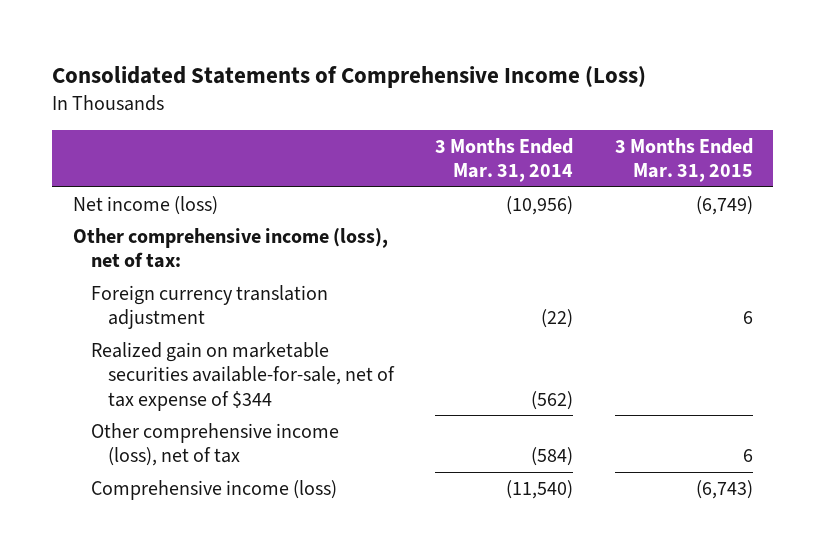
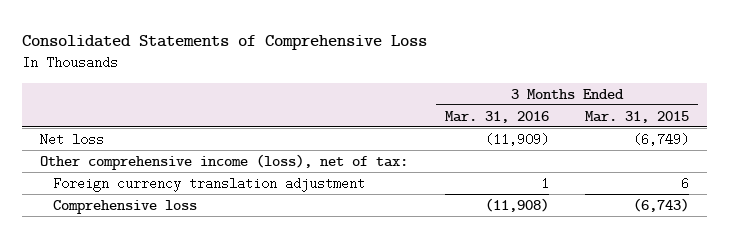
- Consolidated Statements of Comprehensive Income (Loss)
+ Consolidated Statements of Comprehensive Loss
- | 3 Months Ended Mar. 31, 2014 | 3 Months Ended Mar. 31, 2015
+ | 3 Months Ended Mar. 31, 2016 | 3 Months Ended Mar. 31, 2015
- Net income (loss) | (10,956) | (6,749)
+ Net loss | (11,909) | (6,749)
- Realized gain on marketable securities available-for-sale, net of tax expense of $344 | (562) |
- Other comprehensive income (loss), net of tax | (584) | 6
- Comprehensive income (loss) | (11,540) | (6,743)
+ Comprehensive loss | (11,908) | (6,743)

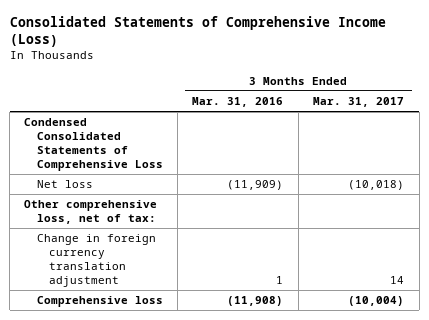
- Consolidated Statements of Comprehensive Loss
+ Consolidated Statements of Comprehensive Income (Loss)
- | 3 Months Ended Mar. 31, 2016 | 3 Months Ended Mar. 31, 2015
+ | 3 Months Ended Mar. 31, 2016 | 3 Months Ended Mar. 31, 2017
+ Condensed Consolidated Statements of Comprehensive Loss
- Other comprehensive income (loss), net of tax:
- Foreign currency translation adjustment | 1 | 6
+ Other comprehensive loss, net of tax:
+ Change in foreign currency translation adjustment | 1 | 14

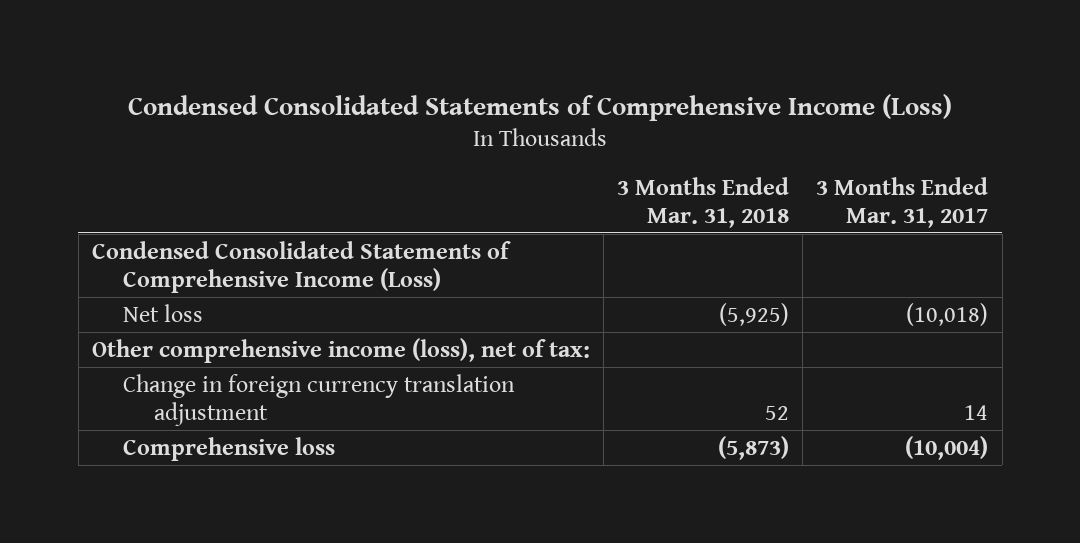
- Consolidated Statements of Comprehensive Income (Loss)
+ Condensed Consolidated Statements of Comprehensive Income (Loss)
- | 3 Months Ended Mar. 31, 2016 | 3 Months Ended Mar. 31, 2017
+ | 3 Months Ended Mar. 31, 2018 | 3 Months Ended Mar. 31, 2017
- Condensed Consolidated Statements of Comprehensive Loss
+ Condensed Consolidated Statements of Comprehensive Income (Loss)
- Other comprehensive loss, net of tax:
+ Other comprehensive income (loss), net of tax:

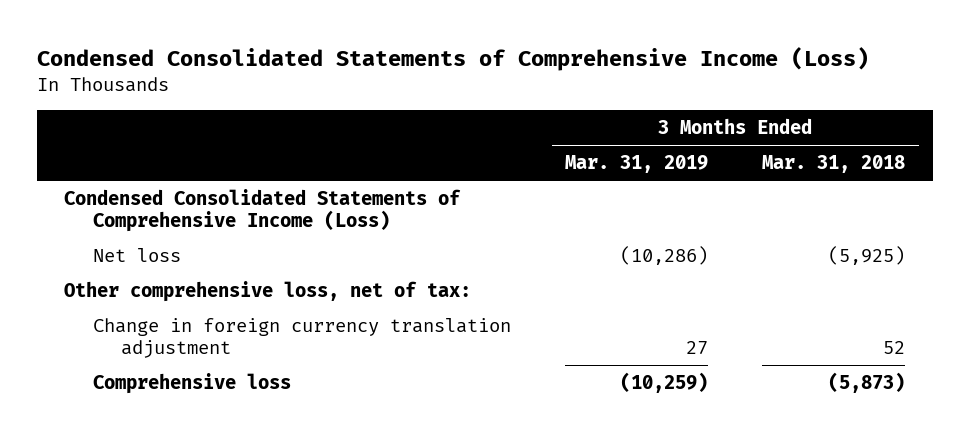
- | 3 Months Ended Mar. 31, 2018 | 3 Months Ended Mar. 31, 2017
+ | 3 Months Ended Mar. 31, 2019 | 3 Months Ended Mar. 31, 2018
- Other comprehensive income (loss), net of tax:
+ Other comprehensive loss, net of tax:

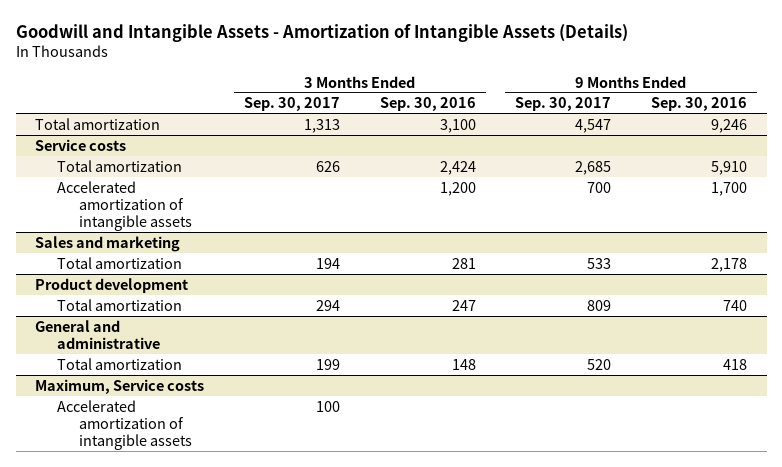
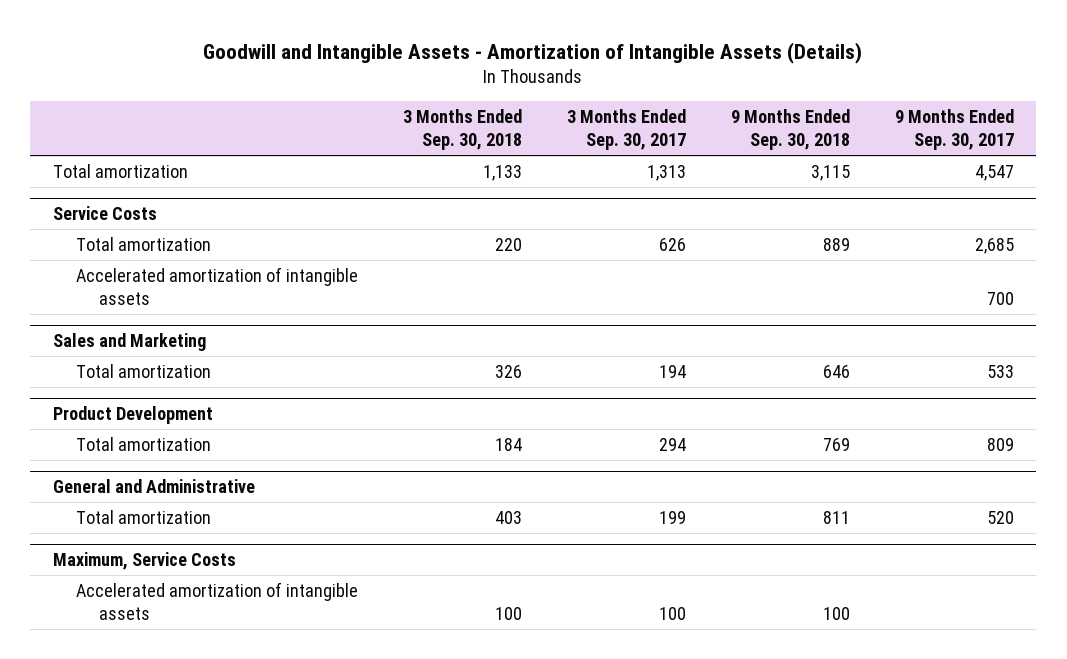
- | 3 Months Ended Sep. 30, 2017 | 3 Months Ended Sep. 30, 2016 | 9 Months Ended Sep. 30, 2017 | 9 Months Ended Sep. 30, 2016
+ | 3 Months Ended Sep. 30, 2018 | 3 Months Ended Sep. 30, 2017 | 9 Months Ended Sep. 30, 2018 | 9 Months Ended Sep. 30, 2017
- Service costs
+ Service Costs
- Sales and marketing
+ Sales and Marketing
- Product development
+ Product Development
- General and administrative
+ General and Administrative
- Maximum, Service costs
+ Maximum, Service Costs

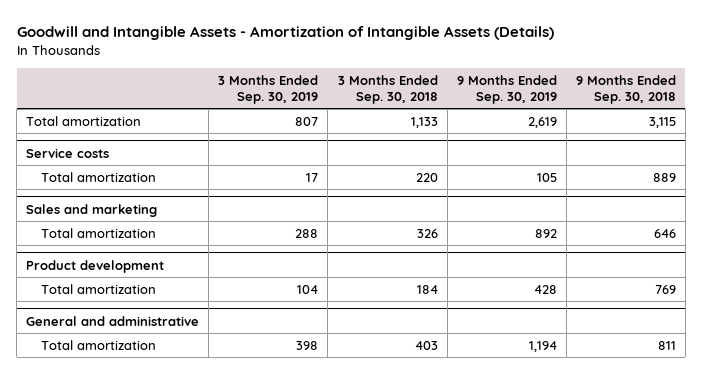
- | 3 Months Ended Sep. 30, 2018 | 3 Months Ended Sep. 30, 2017 | 9 Months Ended Sep. 30, 2018 | 9 Months Ended Sep. 30, 2017
+ | 3 Months Ended Sep. 30, 2019 | 3 Months Ended Sep. 30, 2018 | 9 Months Ended Sep. 30, 2019 | 9 Months Ended Sep. 30, 2018
- Service Costs
+ Service costs
- Accelerated amortization of intangible assets | | | | 700
- Sales and Marketing
+ Sales and marketing
- Product Development
+ Product development
- General and Administrative
+ General and administrative
- Maximum, Service Costs
- Accelerated amortization of intangible assets | 100 | 100 | 100 |

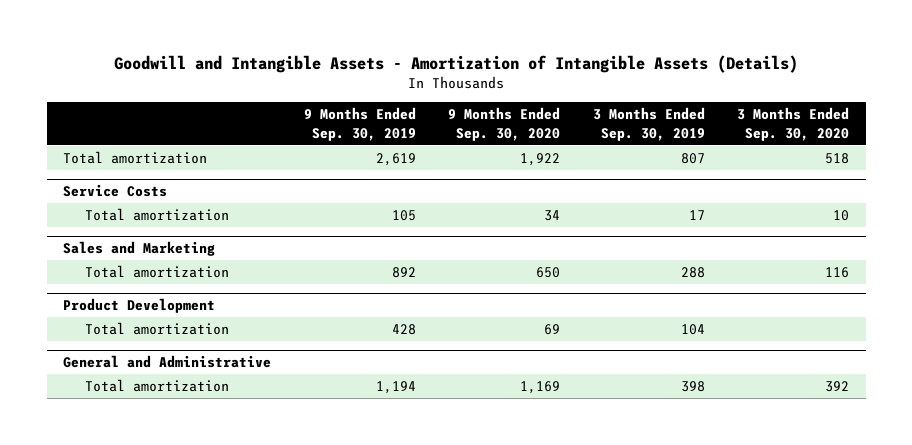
- | 3 Months Ended Sep. 30, 2019 | 3 Months Ended Sep. 30, 2018 | 9 Months Ended Sep. 30, 2019 | 9 Months Ended Sep. 30, 2018
+ | 9 Months Ended Sep. 30, 2019 | 9 Months Ended Sep. 30, 2020 | 3 Months Ended Sep. 30, 2019 | 3 Months Ended Sep. 30, 2020
- Service costs
+ Service Costs
- Sales and marketing
+ Sales and Marketing
- Product development
+ Product Development
- General and administrative
+ General and Administrative

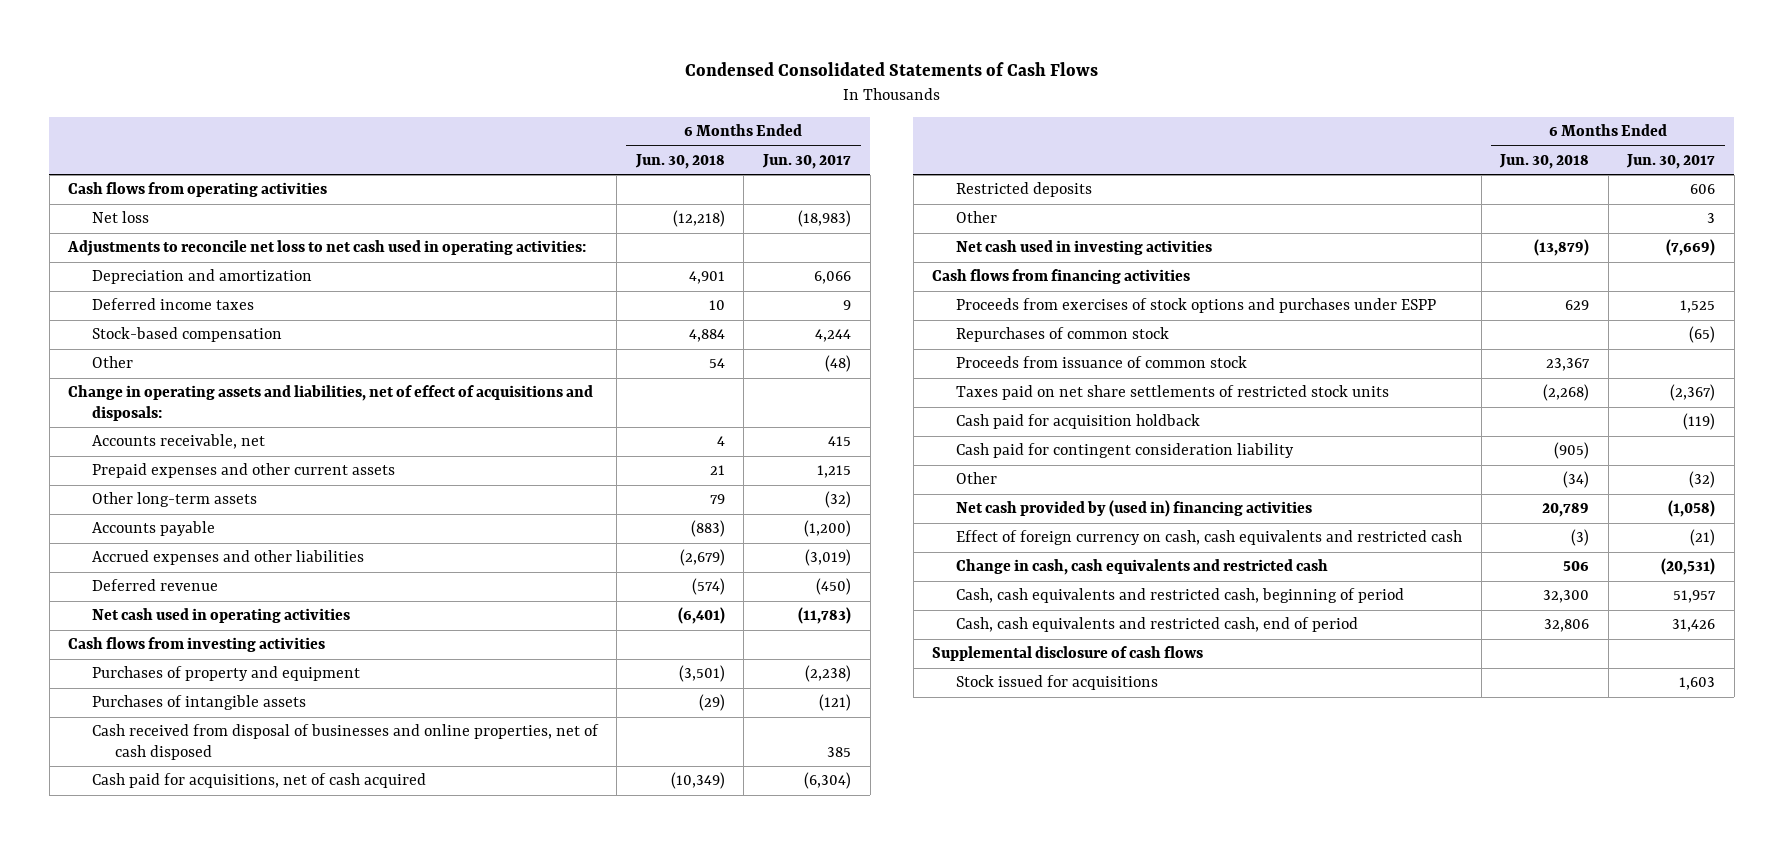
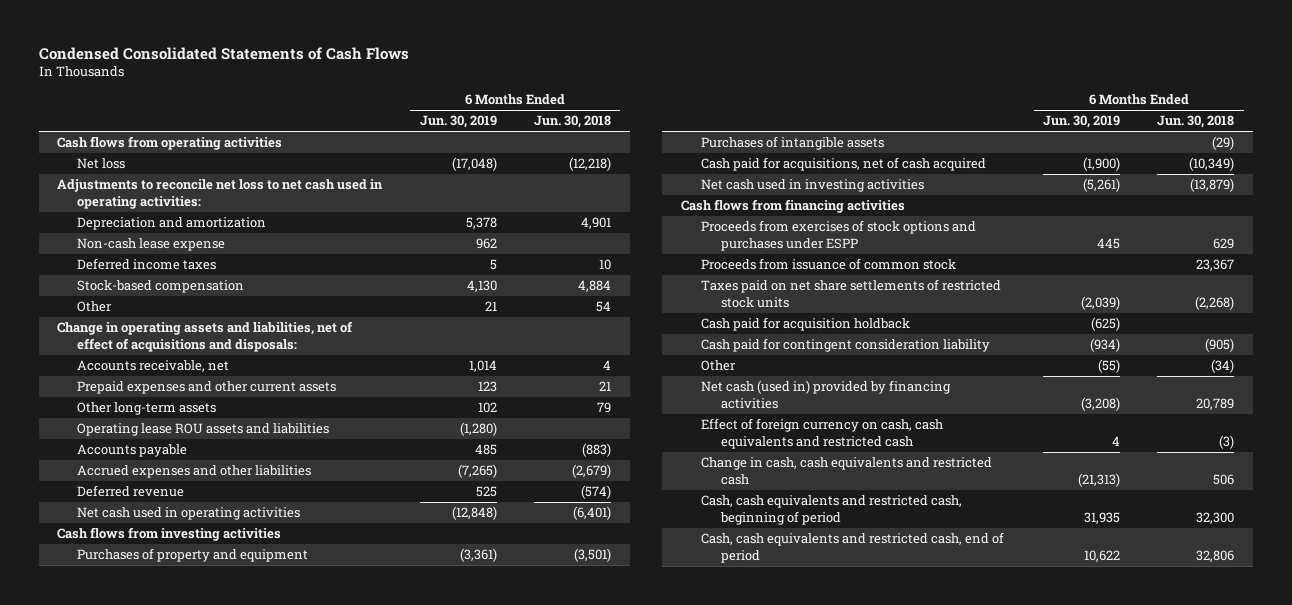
- | 6 Months Ended Jun. 30, 2018 | 6 Months Ended Jun. 30, 2017
+ | 6 Months Ended Jun. 30, 2019 | 6 Months Ended Jun. 30, 2018
+ Non-cash lease expense | 962 |
+ Operating lease ROU assets and liabilities | (1,280) |
- Cash received from disposal of businesses and online properties, net of cash disposed | | 385
- Restricted deposits | | 606
- Other | | 3
- Repurchases of common stock | | (65)
- Net cash provided by (used in) financing activities | 20,789 | (1,058)
+ Net cash (used in) provided by financing activities | (3,208) | 20,789
- Supplemental disclosure of cash flows
- Stock issued for acquisitions | | 1,603

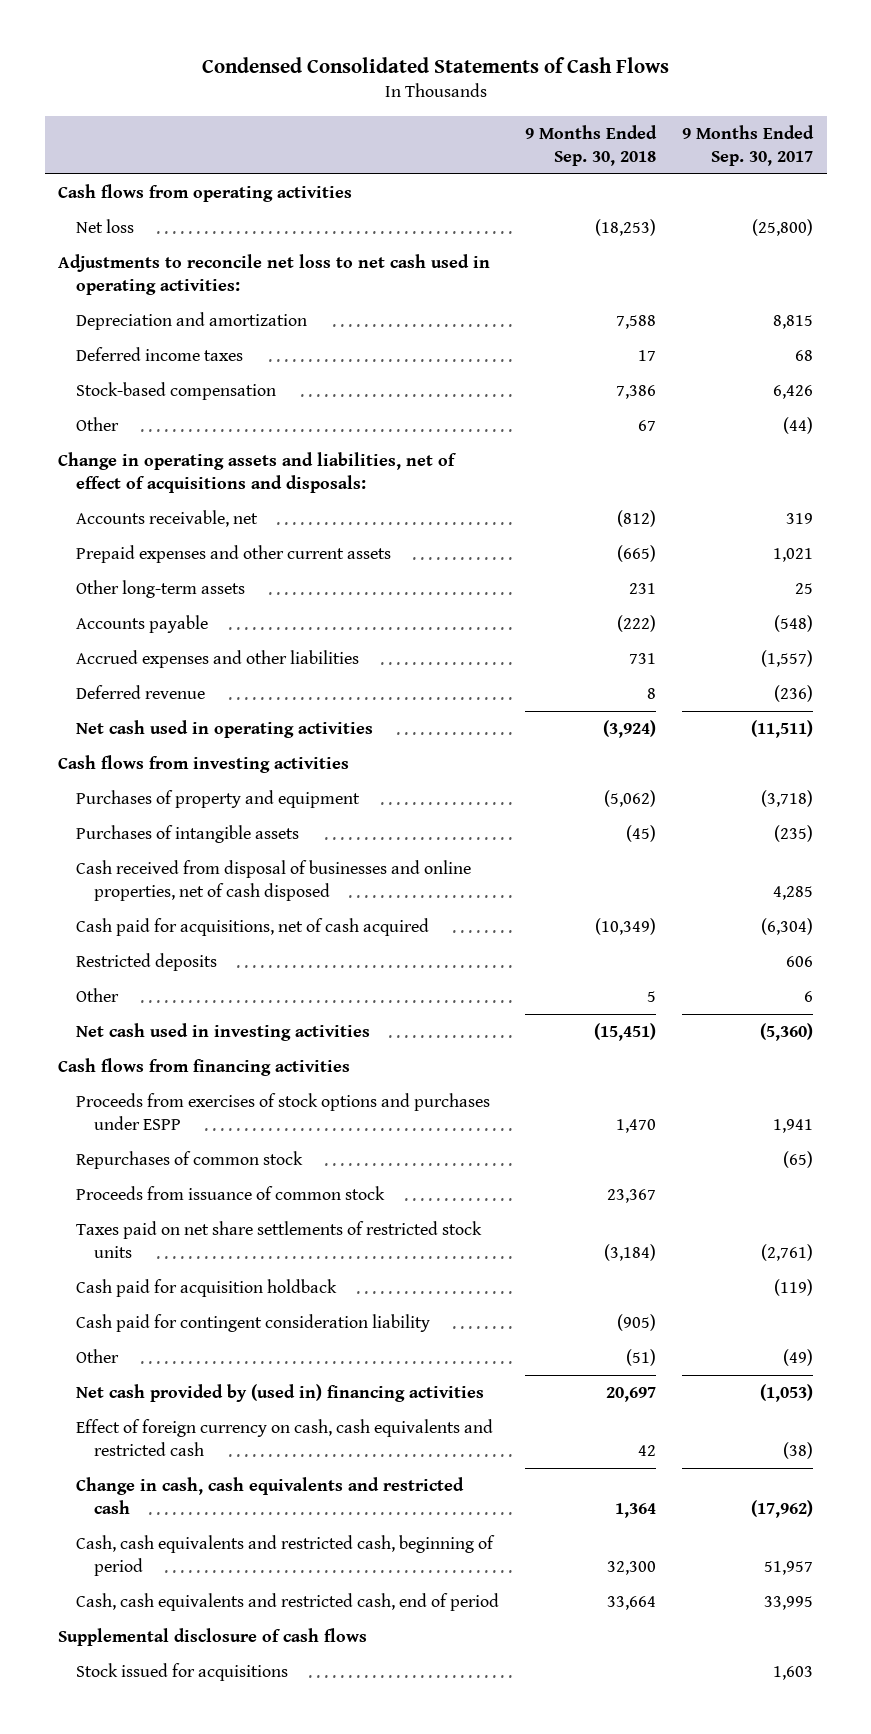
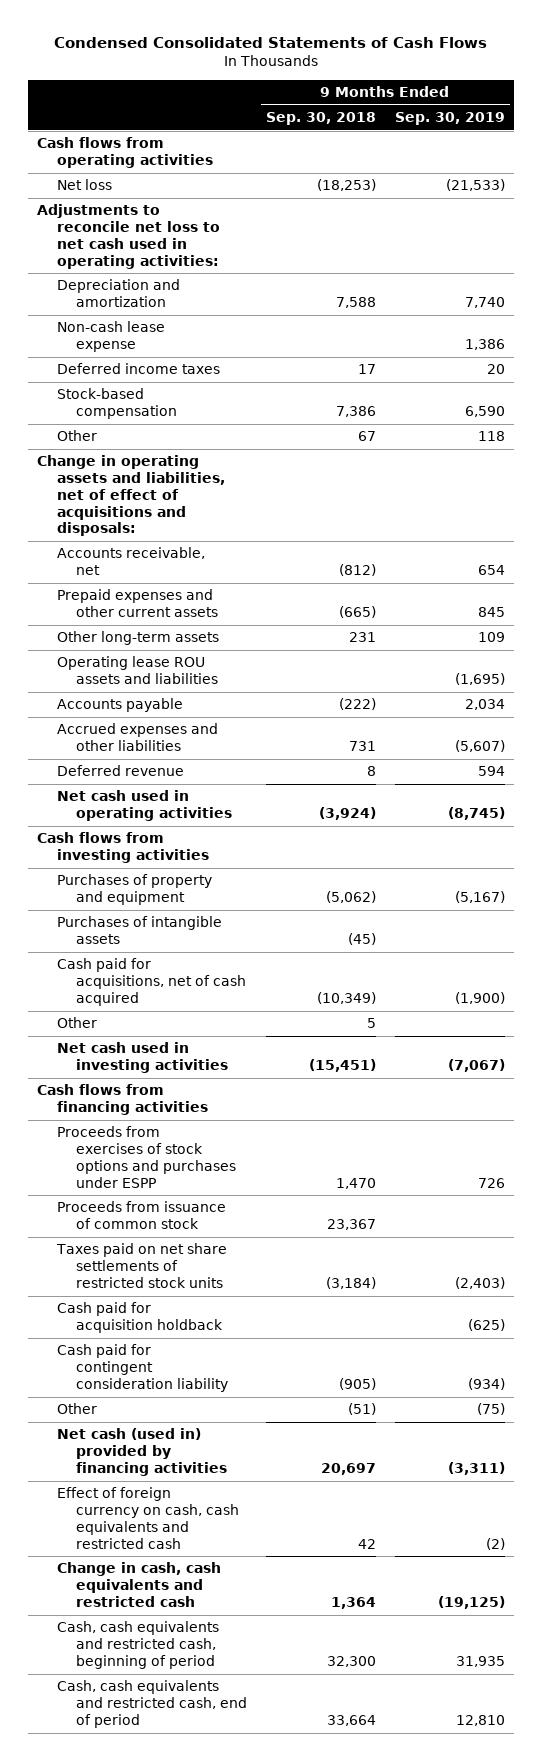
- | 9 Months Ended Sep. 30, 2018 | 9 Months Ended Sep. 30, 2017
+ | 9 Months Ended Sep. 30, 2018 | 9 Months Ended Sep. 30, 2019
+ Non-cash lease expense | | 1,386
+ Operating lease ROU assets and liabilities | | (1,695)
- Cash received from disposal of businesses and online properties, net of cash disposed | | 4,285
- Restricted deposits | | 606
- Repurchases of common stock | | (65)
- Net cash provided by (used in) financing activities | 20,697 | (1,053)
+ Net cash (used in) provided by financing activities | 20,697 | (3,311)
- Supplemental disclosure of cash flows
- Stock issued for acquisitions | | 1,603

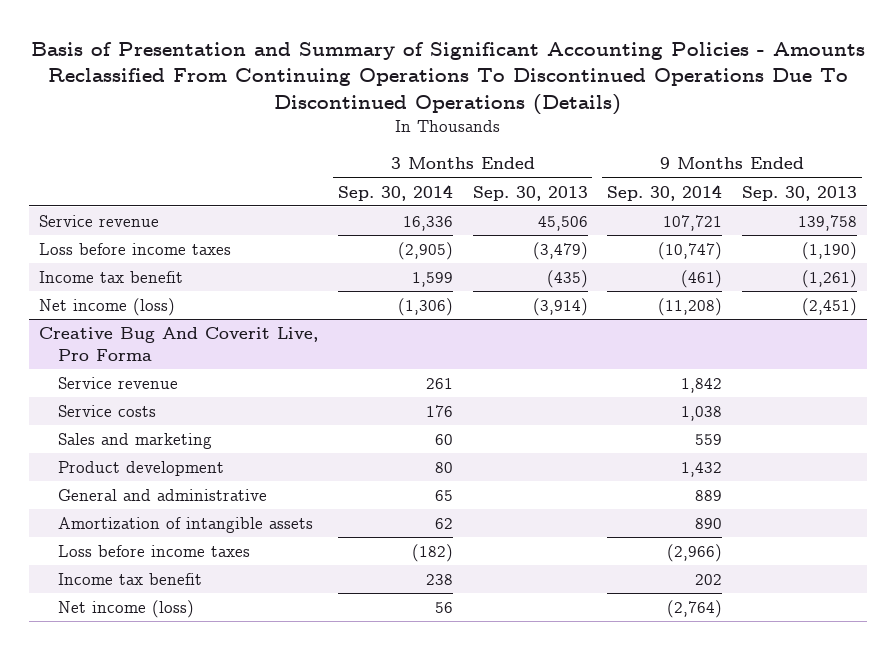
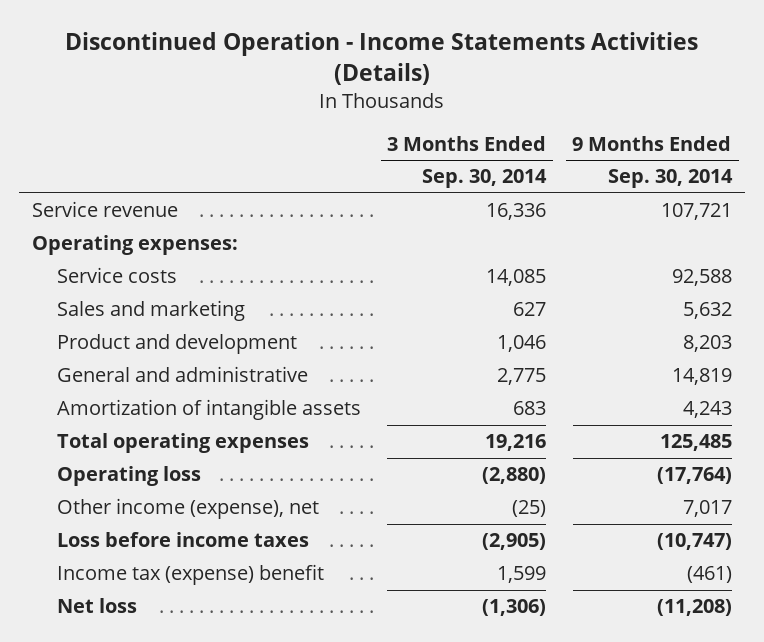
- Basis of Presentation and Summary of Significant Accounting Policies - Amounts Reclassified From Continuing Operations To Discontinued Operations Due To Discontinued Operations (Details)
+ Discontinued Operation - Income Statements Activities (Details)
- | 3 Months Ended Sep. 30, 2014 | 3 Months Ended Sep. 30, 2013 | 9 Months Ended Sep. 30, 2014 | 9 Months Ended Sep. 30, 2013
+ | 3 Months Ended Sep. 30, 2014 | 9 Months Ended Sep. 30, 2014
+ Operating expenses:
+ Service costs | 14,085 | 92,588
+ Sales and marketing | 627 | 5,632
+ Product and development | 1,046 | 8,203
+ General and administrative | 2,775 | 14,819
+ Amortization of intangible assets | 683 | 4,243
+ Total operating expenses | 19,216 | 125,485
+ Operating loss | (2,880) | (17,764)
+ Other income (expense), net | (25) | 7,017
- Income tax benefit | 1,599 | (435) | (461) | (1,261)
- Net income (loss) | (1,306) | (3,914) | (11,208) | (2,451)
- Creative Bug And Coverit Live, Pro Forma
- Service revenue | 261 | | 1,842 |
- Service costs | 176 | | 1,038 |
- Sales and marketing | 60 | | 559 |
- Product development | 80 | | 1,432 |
- General and administrative | 65 | | 889 |
- Amortization of intangible assets | 62 | | 890 |
- Loss before income taxes | (182) | | (2,966) |
- Income tax benefit | 238 | | 202 |
- Net income (loss) | 56 | | (2,764) |
+ Income tax (expense) benefit | 1,599 | (461)
+ Net loss | (1,306) | (11,208)

